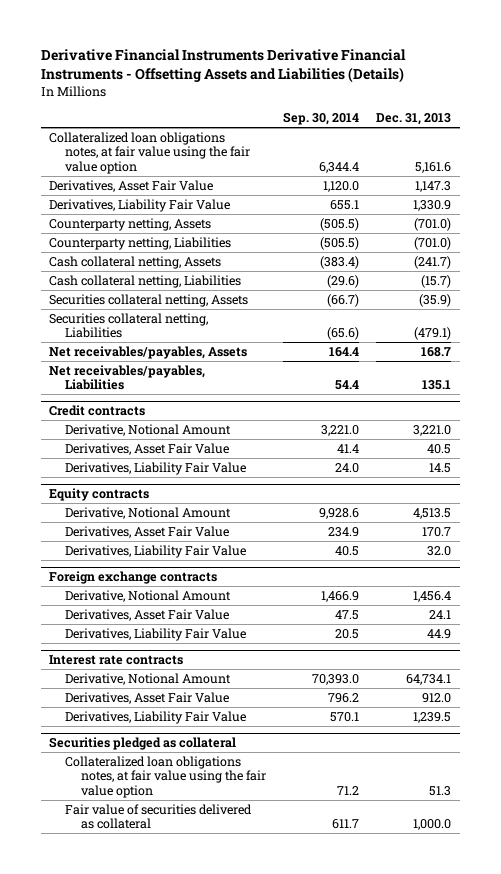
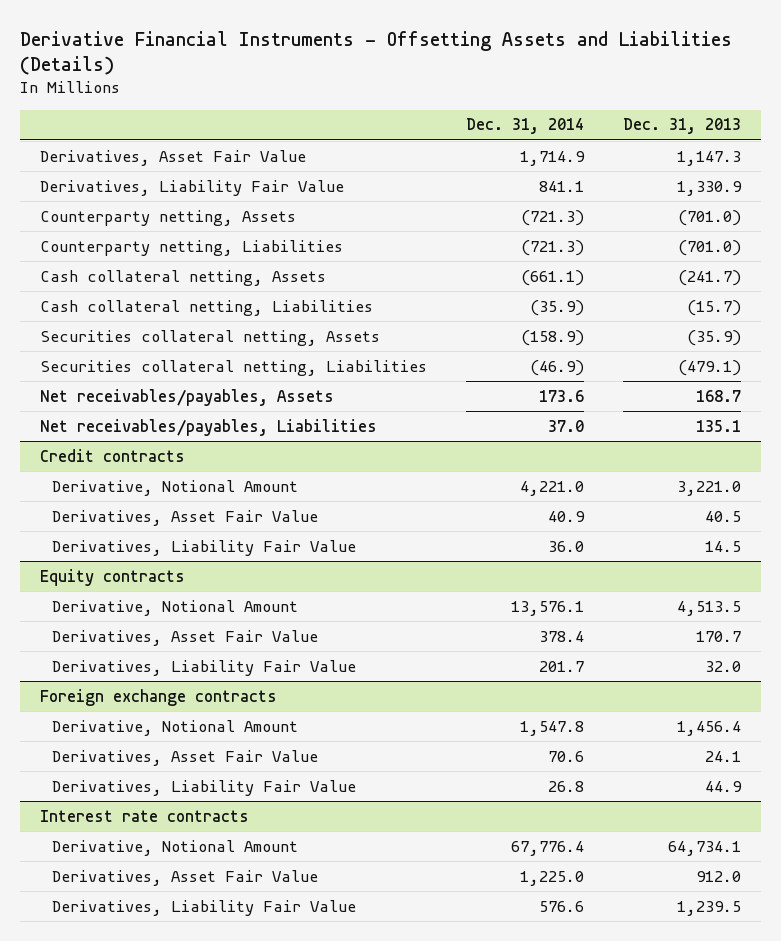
- Derivative Financial Instruments Derivative Financial Instruments - Offsetting Assets and Liabilities (Details)
+ Derivative Financial Instruments - Offsetting Assets and Liabilities (Details)
- | Sep. 30, 2014 | Dec. 31, 2013
+ | Dec. 31, 2014 | Dec. 31, 2013
- Collateralized loan obligations notes, at fair value using the fair value option | 6,344.4 | 5,161.6
- Securities pledged as collateral
- Collateralized loan obligations notes, at fair value using the fair value option | 71.2 | 51.3
- Fair value of securities delivered as collateral | 611.7 | 1,000.0

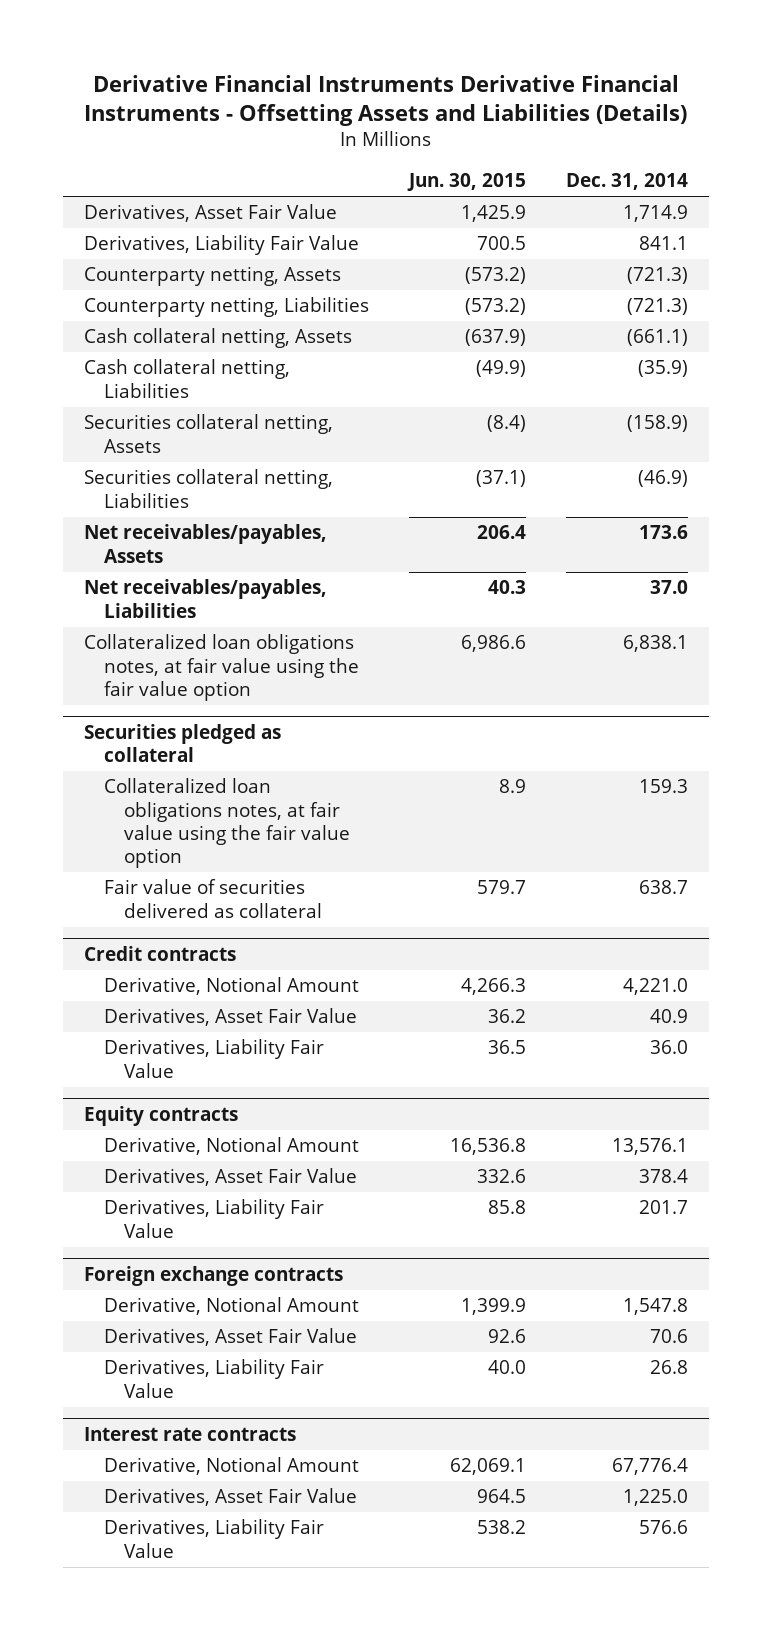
- Derivative Financial Instruments - Offsetting Assets and Liabilities (Details)
+ Derivative Financial Instruments Derivative Financial Instruments - Offsetting Assets and Liabilities (Details)
- | Dec. 31, 2014 | Dec. 31, 2013
+ | Jun. 30, 2015 | Dec. 31, 2014
+ Collateralized loan obligations notes, at fair value using the fair value option | 6,986.6 | 6,838.1
+ Securities pledged as collateral
+ Collateralized loan obligations notes, at fair value using the fair value option | 8.9 | 159.3
+ Fair value of securities delivered as collateral | 579.7 | 638.7

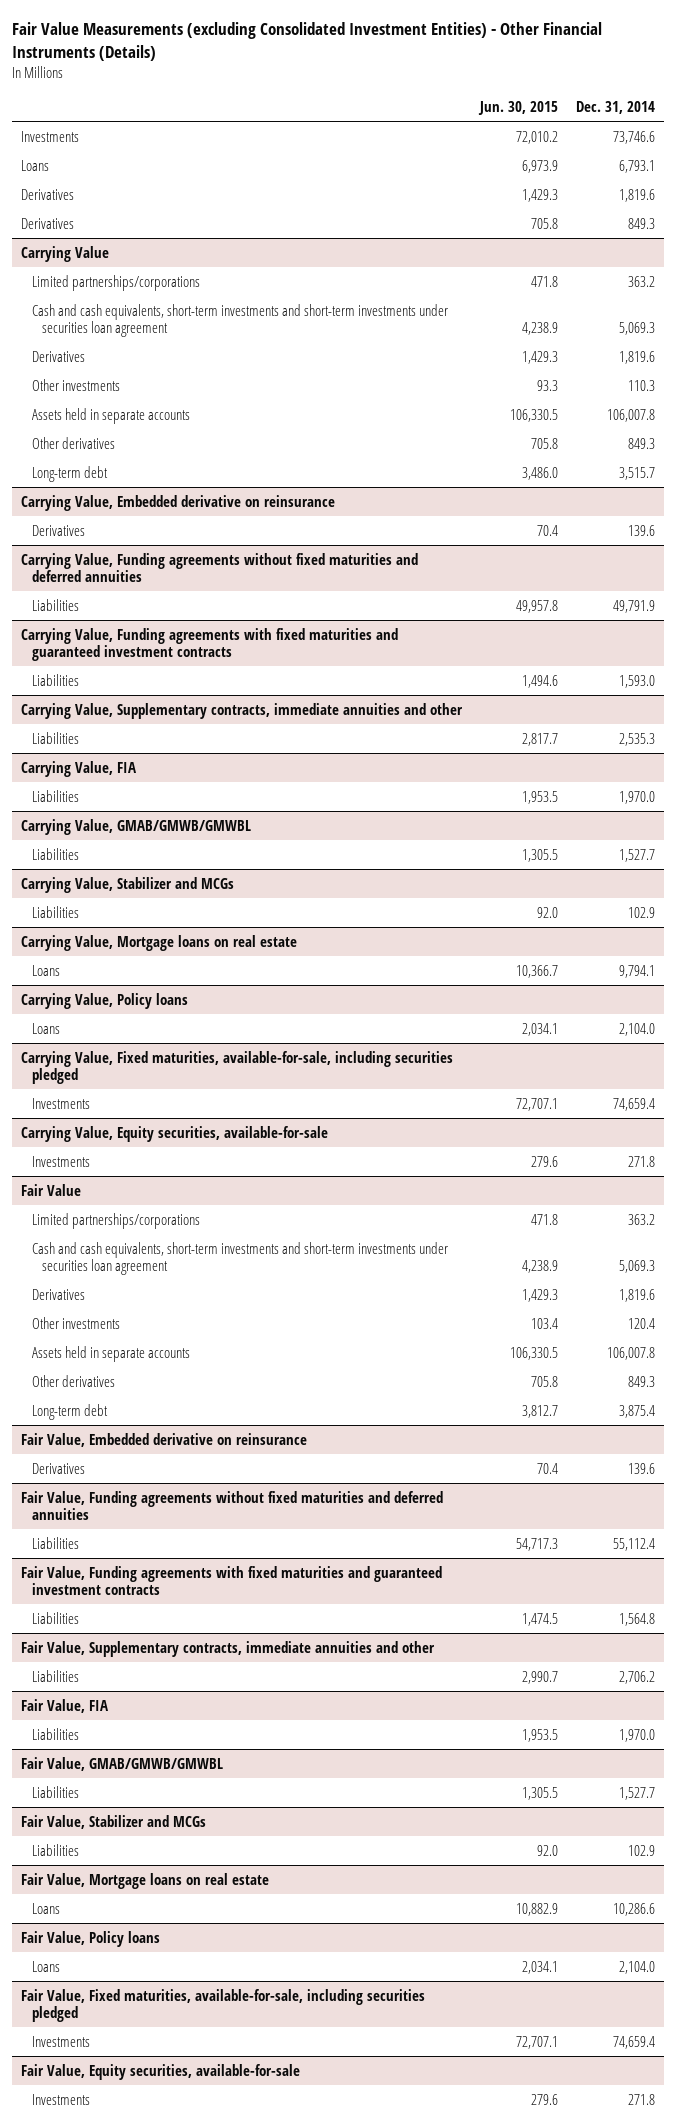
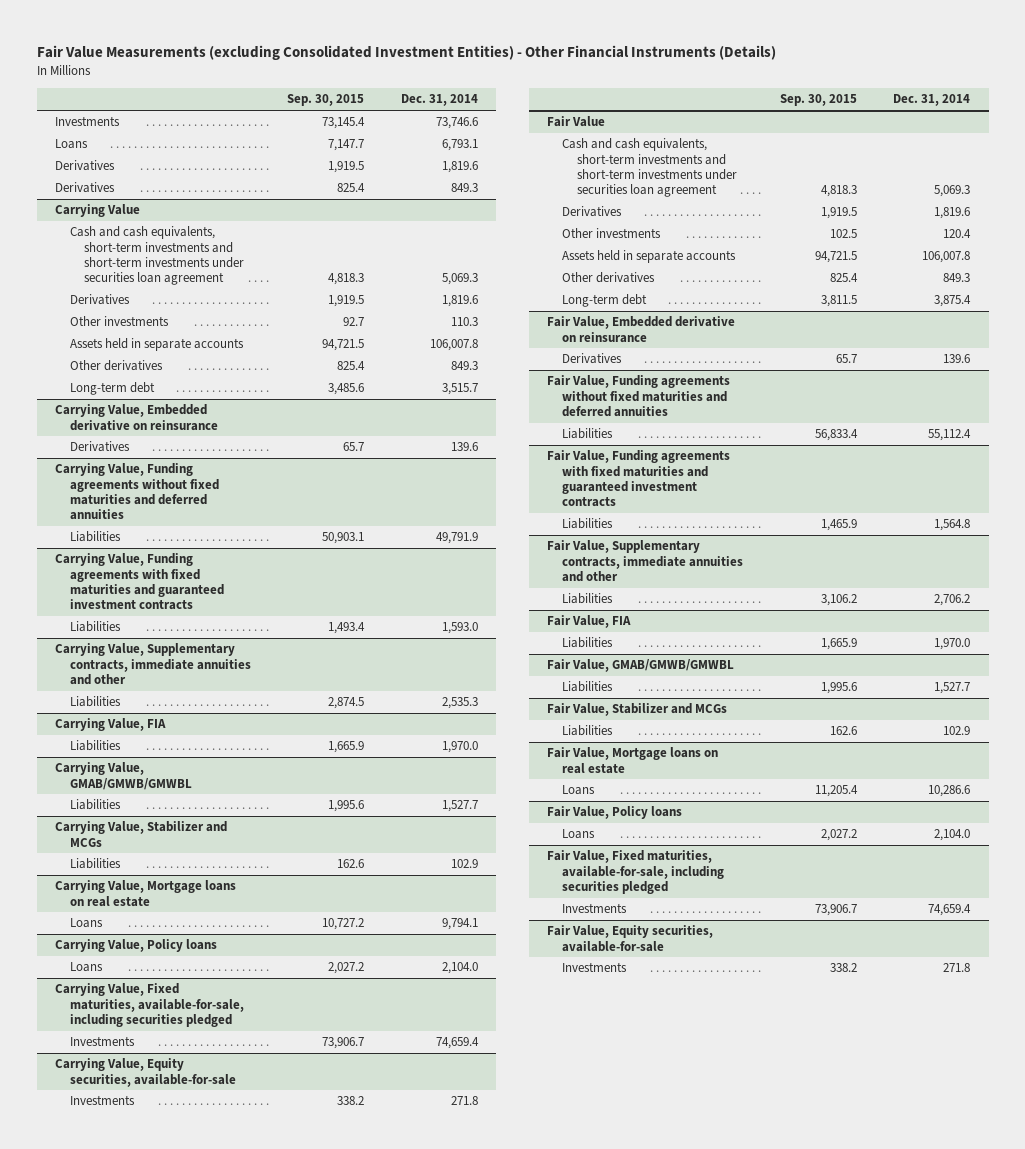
- | Jun. 30, 2015 | Dec. 31, 2014
+ | Sep. 30, 2015 | Dec. 31, 2014
@ Carrying Value
- Limited partnerships/corporations | 471.8 | 363.2
@ Fair Value
- Limited partnerships/corporations | 471.8 | 363.2

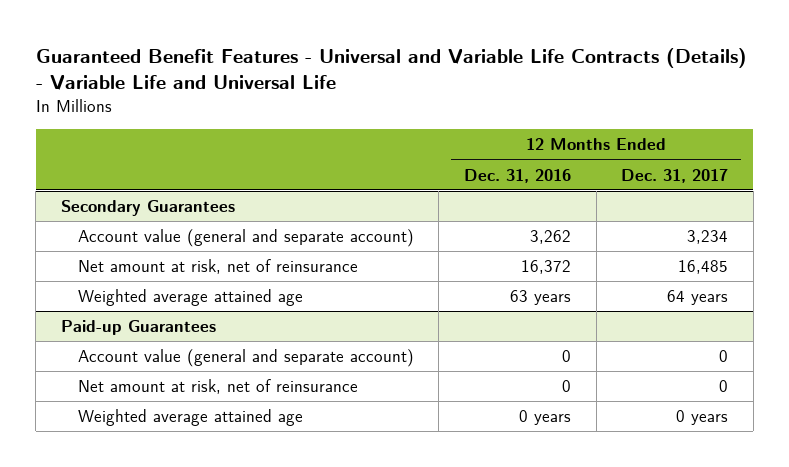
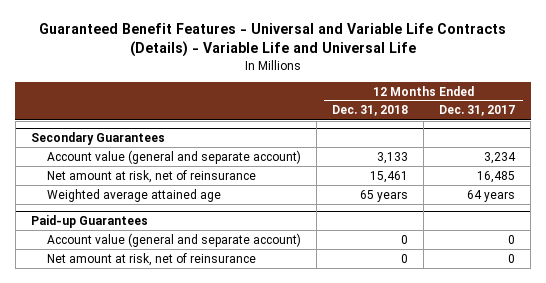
- | 12 Months Ended Dec. 31, 2016 | 12 Months Ended Dec. 31, 2017
+ | 12 Months Ended Dec. 31, 2018 | 12 Months Ended Dec. 31, 2017
@ Paid-up Guarantees
- Weighted average attained age | 0 years | 0 years

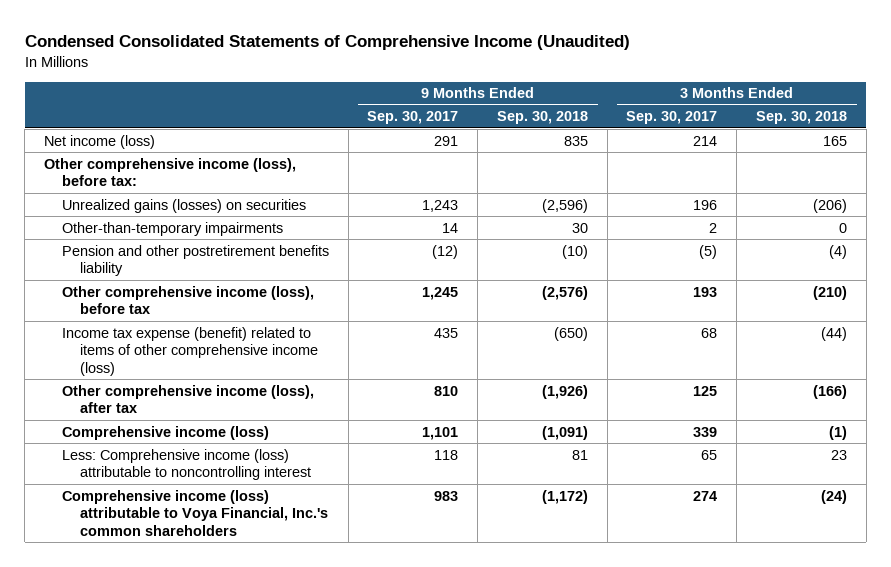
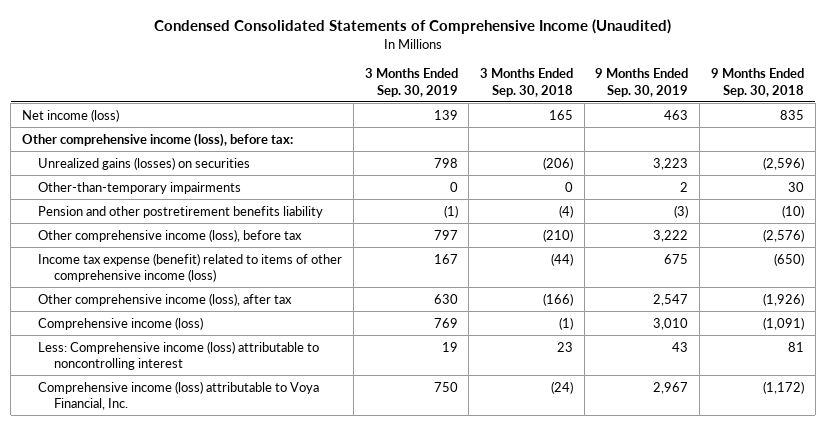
- | 9 Months Ended Sep. 30, 2017 | 9 Months Ended Sep. 30, 2018 | 3 Months Ended Sep. 30, 2017 | 3 Months Ended Sep. 30, 2018
+ | 3 Months Ended Sep. 30, 2019 | 3 Months Ended Sep. 30, 2018 | 9 Months Ended Sep. 30, 2019 | 9 Months Ended Sep. 30, 2018
- Comprehensive income (loss) attributable to Voya Financial, Inc.'s common shareholders | 983 | (1,172) | 274 | (24)
+ Comprehensive income (loss) attributable to Voya Financial, Inc. | 750 | (24) | 2,967 | (1,172)

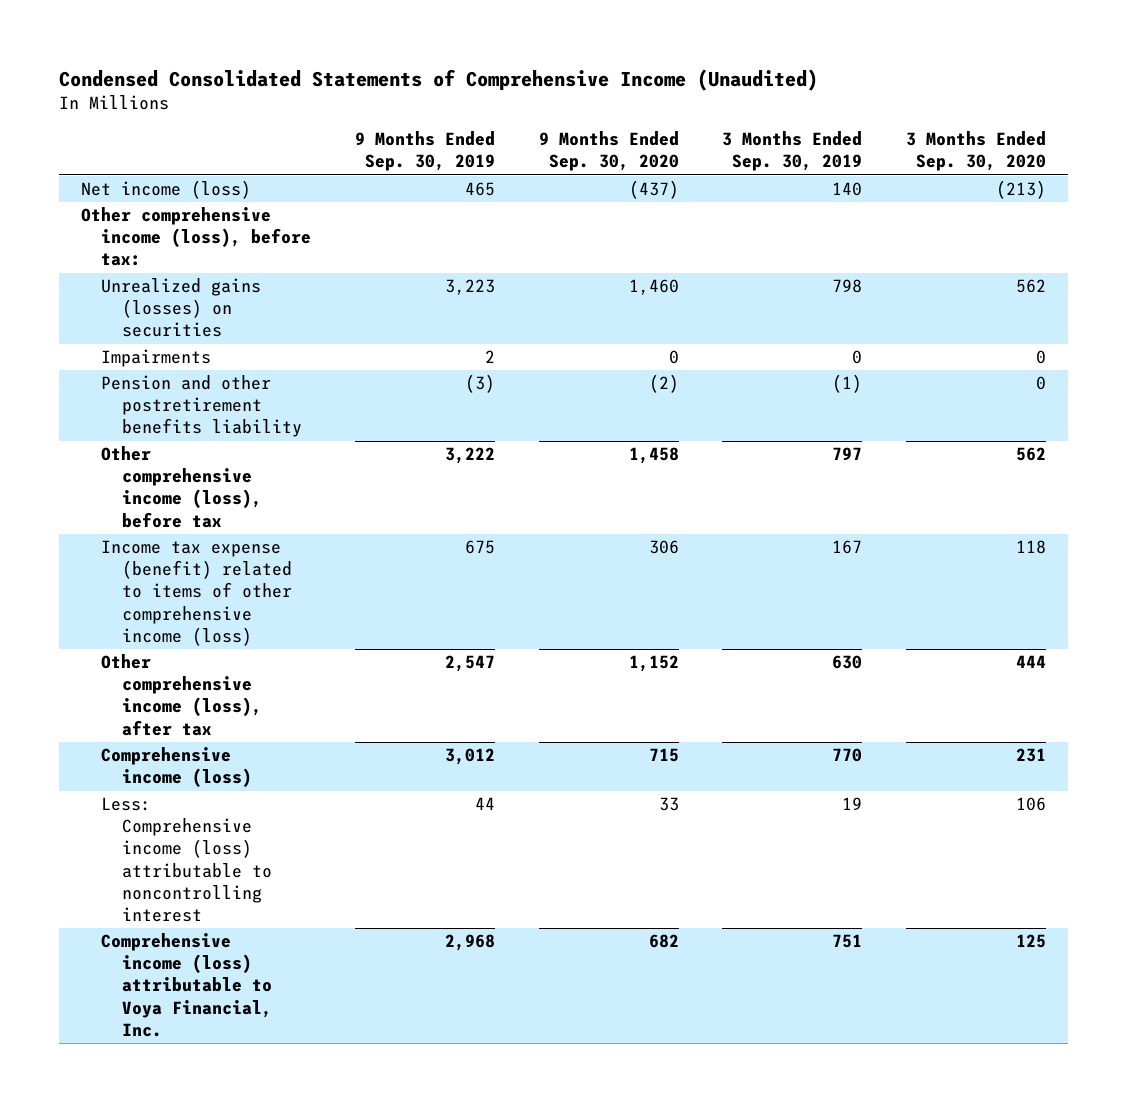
- | 3 Months Ended Sep. 30, 2019 | 3 Months Ended Sep. 30, 2018 | 9 Months Ended Sep. 30, 2019 | 9 Months Ended Sep. 30, 2018
+ | 9 Months Ended Sep. 30, 2019 | 9 Months Ended Sep. 30, 2020 | 3 Months Ended Sep. 30, 2019 | 3 Months Ended Sep. 30, 2020
- Net income (loss) | 139 | 165 | 463 | 835
+ Net income (loss) | 465 | (437) | 140 | (213)
- Other-than-temporary impairments | 0 | 0 | 2 | 30
+ Impairments | 2 | 0 | 0 | 0
- Comprehensive income (loss) | 769 | (1) | 3,010 | (1,091)
- Less: Comprehensive income (loss) attributable to noncontrolling interest | 19 | 23 | 43 | 81
- Comprehensive income (loss) attributable to Voya Financial, Inc. | 750 | (24) | 2,967 | (1,172)
+ Comprehensive income (loss) | 3,012 | 715 | 770 | 231
+ Less: Comprehensive income (loss) attributable to noncontrolling interest | 44 | 33 | 19 | 106
+ Comprehensive income (loss) attributable to Voya Financial, Inc. | 2,968 | 682 | 751 | 125

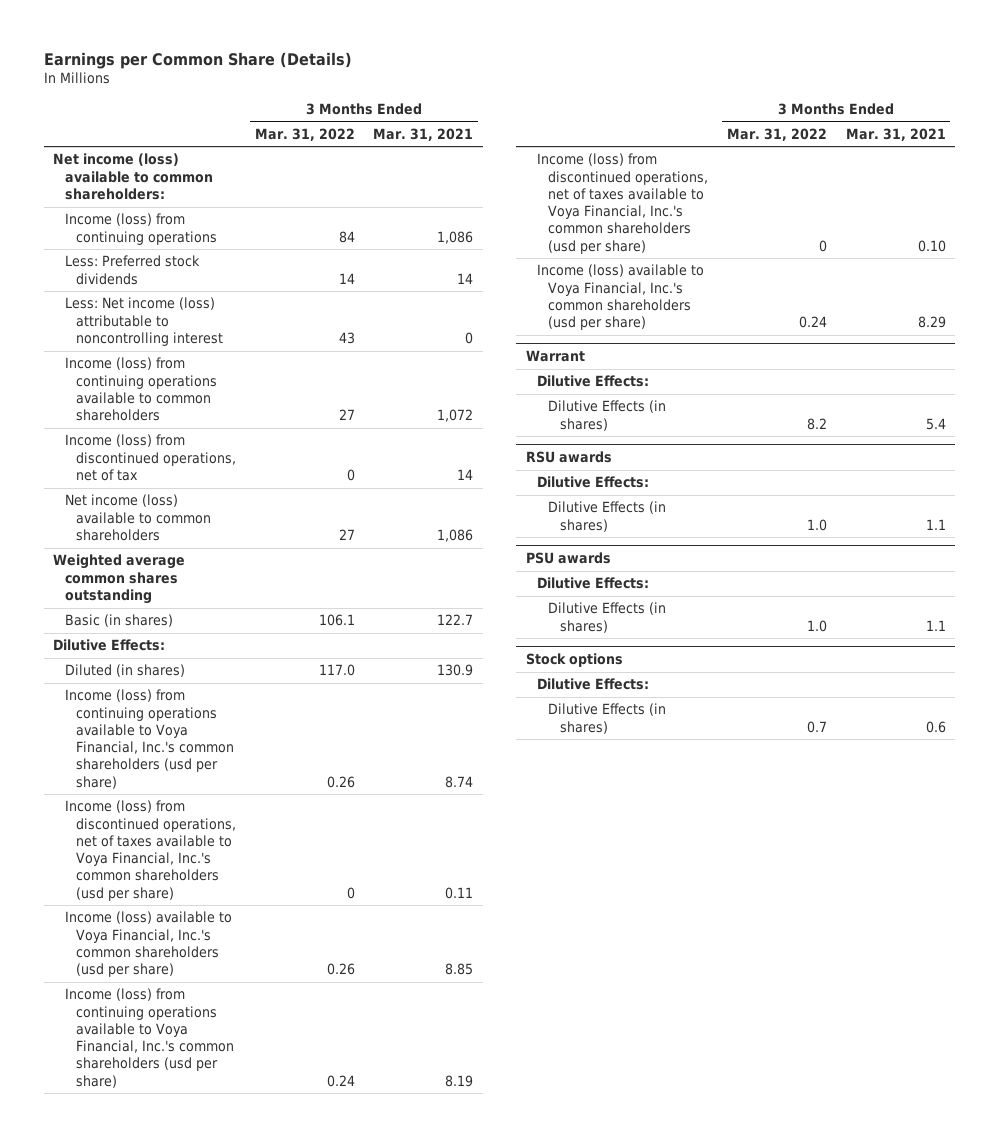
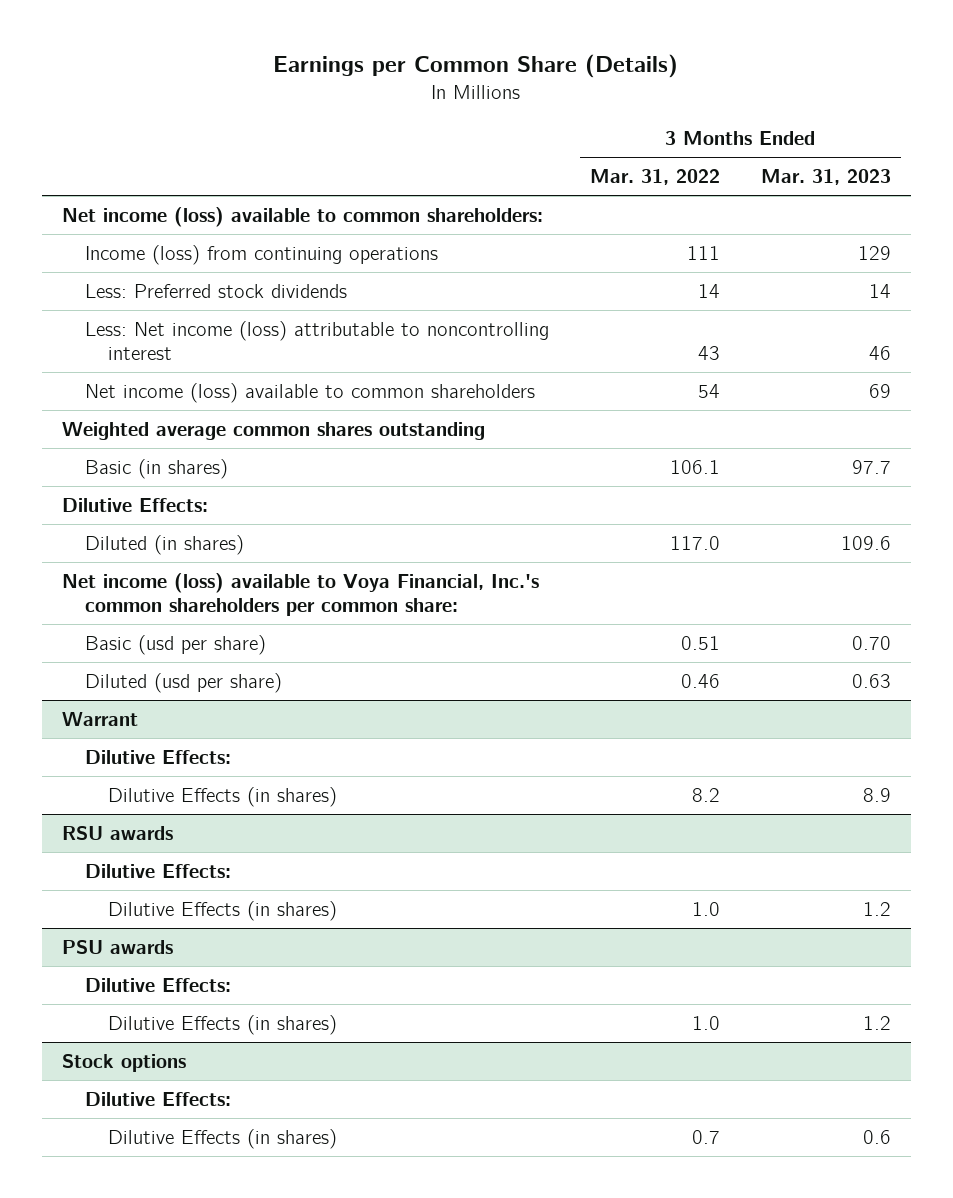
- | 3 Months Ended Mar. 31, 2022 | 3 Months Ended Mar. 31, 2021
+ | 3 Months Ended Mar. 31, 2022 | 3 Months Ended Mar. 31, 2023
- Income (loss) from continuing operations | 84 | 1,086
+ Income (loss) from continuing operations | 111 | 129
- Income (loss) from continuing operations available to common shareholders | 27 | 1,072
- Income (loss) from discontinued operations, net of tax | 0 | 14
- Net income (loss) available to common shareholders | 27 | 1,086
+ Net income (loss) available to common shareholders | 54 | 69
- Income (loss) from continuing operations available to Voya Financial, Inc.'s common shareholders (usd per share) | 0.26 | 8.74
- Income (loss) from discontinued operations, net of taxes available to Voya Financial, Inc.'s common shareholders (usd per share) | 0 | 0.11
- Income (loss) available to Voya Financial, Inc.'s common shareholders (usd per share) | 0.26 | 8.85
- Income (loss) from continuing operations available to Voya Financial, Inc.'s common shareholders (usd per share) | 0.24 | 8.19
- Income (loss) from discontinued operations, net of taxes available to Voya Financial, Inc.'s common shareholders (usd per share) | 0 | 0.10
- Income (loss) available to Voya Financial, Inc.'s common shareholders (usd per share) | 0.24 | 8.29
+ Net income (loss) available to Voya Financial, Inc.'s common shareholders per common share:
+ Basic (usd per share) | 0.51 | 0.70
+ Diluted (usd per share) | 0.46 | 0.63

